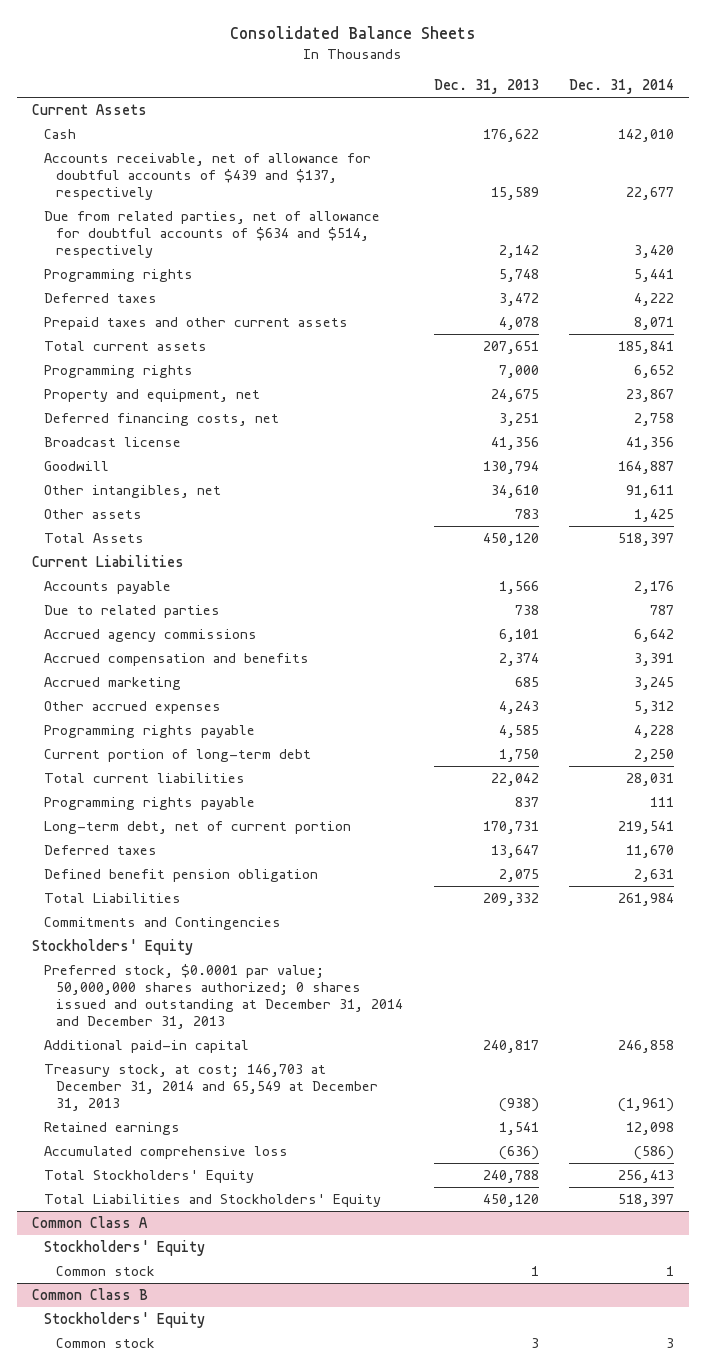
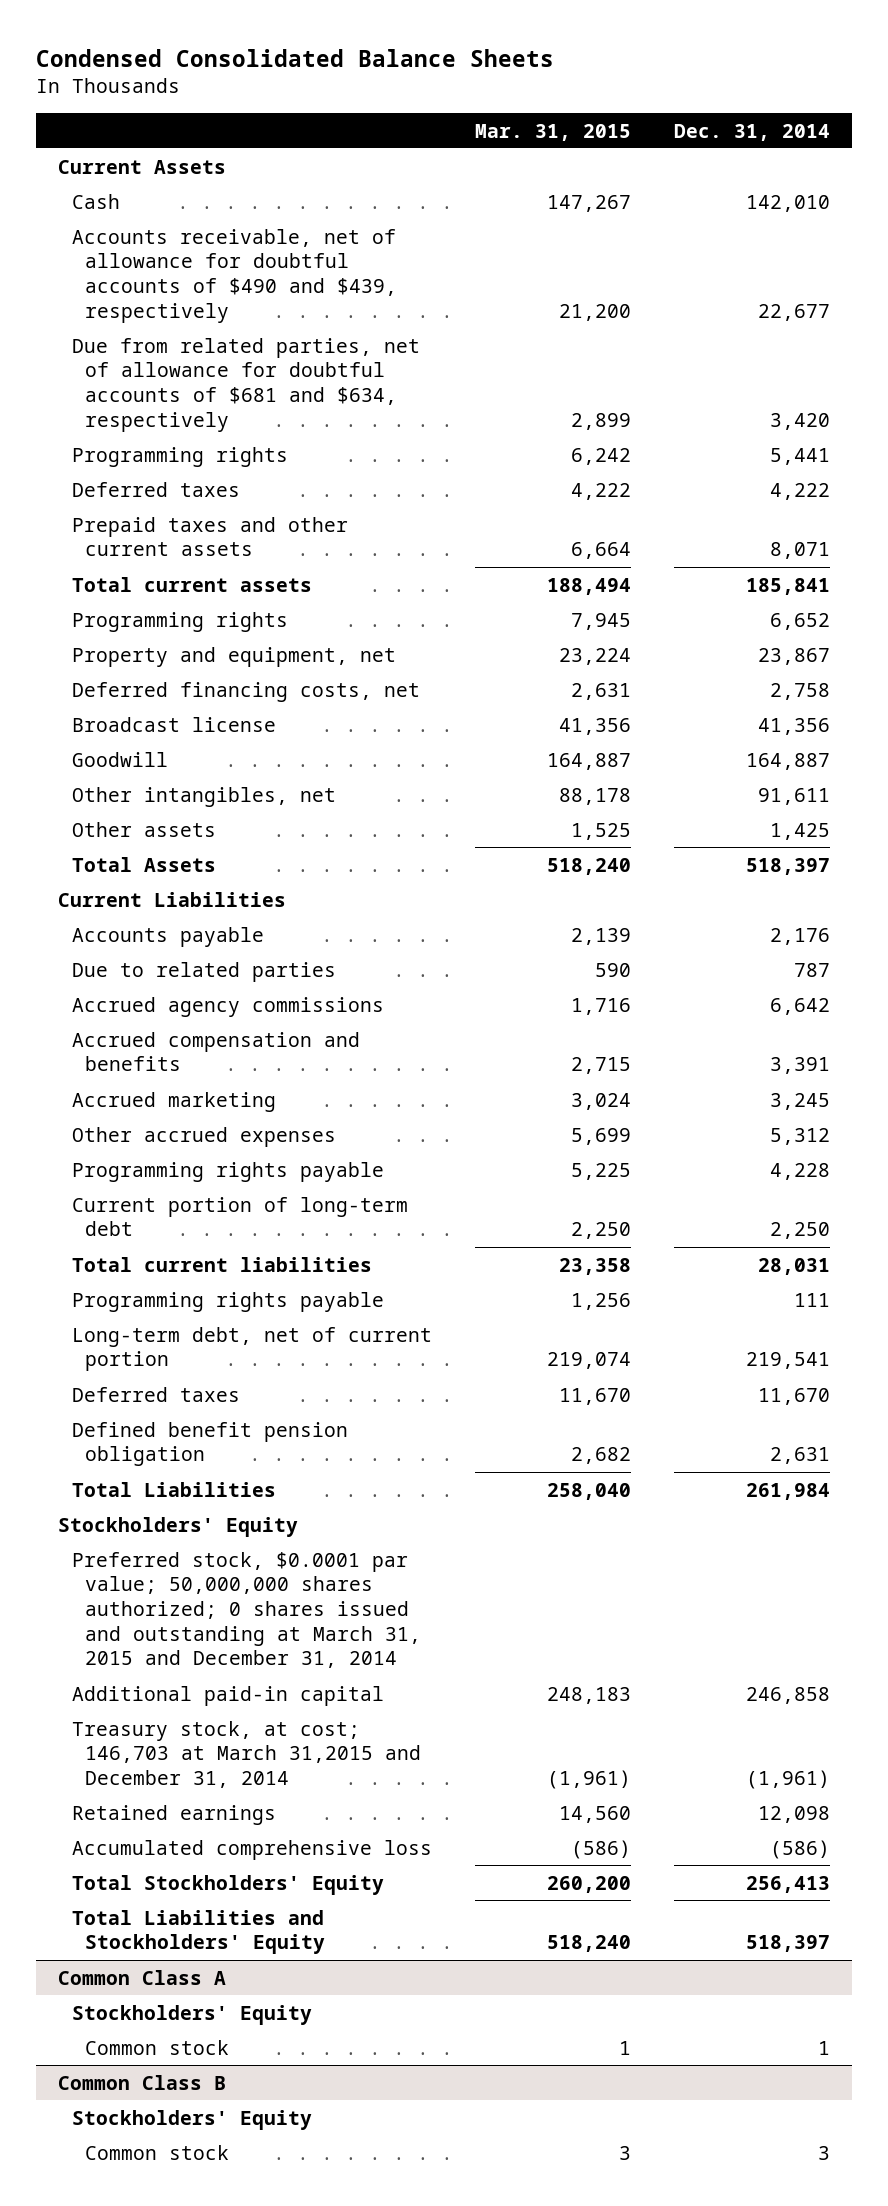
- Consolidated Balance Sheets
+ Condensed Consolidated Balance Sheets
- | Dec. 31, 2013 | Dec. 31, 2014
+ | Mar. 31, 2015 | Dec. 31, 2014
- Accounts receivable, net of allowance for doubtful accounts of $439 and $137, respectively | 15,589 | 22,677
- Due from related parties, net of allowance for doubtful accounts of $634 and $514, respectively | 2,142 | 3,420
+ Accounts receivable, net of allowance for doubtful accounts of $490 and $439, respectively | 21,200 | 22,677
+ Due from related parties, net of allowance for doubtful accounts of $681 and $634, respectively | 2,899 | 3,420
- Commitments and Contingencies
- Preferred stock, $0.0001 par value; 50,000,000 shares authorized; 0 shares issued and outstanding at December 31, 2014 and December 31, 2013
+ Preferred stock, $0.0001 par value; 50,000,000 shares authorized; 0 shares issued and outstanding at March 31, 2015 and December 31, 2014
- Treasury stock, at cost; 146,703 at December 31, 2014 and 65,549 at December 31, 2013 | (938) | (1,961)
+ Treasury stock, at cost; 146,703 at March 31,2015 and December 31, 2014 | (1,961) | (1,961)

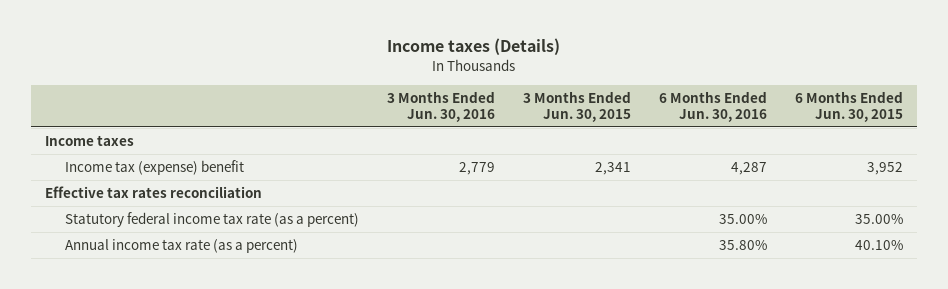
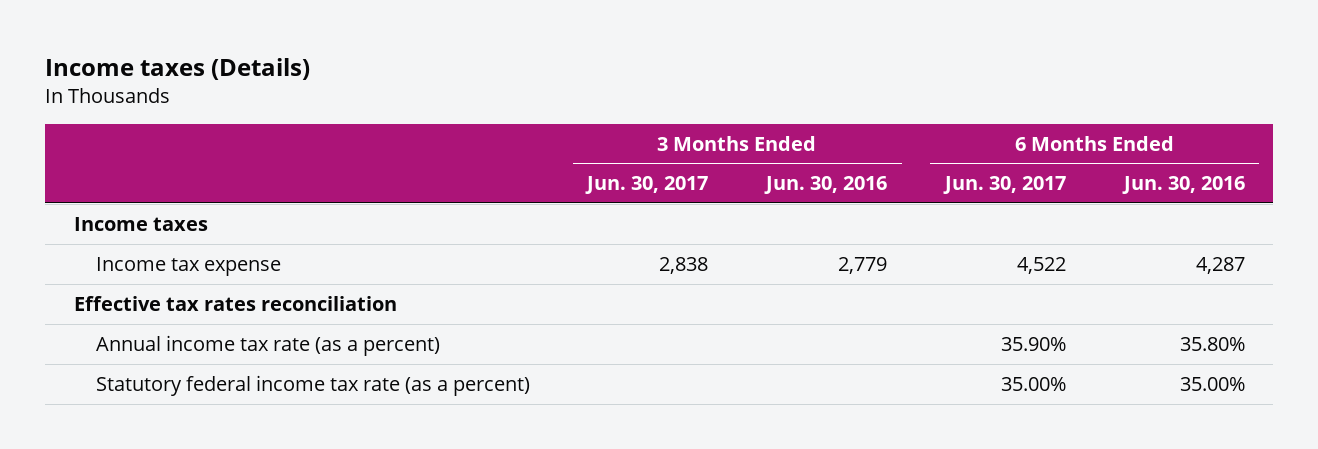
- | 3 Months Ended Jun. 30, 2016 | 3 Months Ended Jun. 30, 2015 | 6 Months Ended Jun. 30, 2016 | 6 Months Ended Jun. 30, 2015
+ | 3 Months Ended Jun. 30, 2017 | 3 Months Ended Jun. 30, 2016 | 6 Months Ended Jun. 30, 2017 | 6 Months Ended Jun. 30, 2016
- Income tax (expense) benefit | 2,779 | 2,341 | 4,287 | 3,952
+ Income tax expense | 2,838 | 2,779 | 4,522 | 4,287
moved down: Statutory federal income tax rate (as a percent) | | | 35.00% | 35.00%

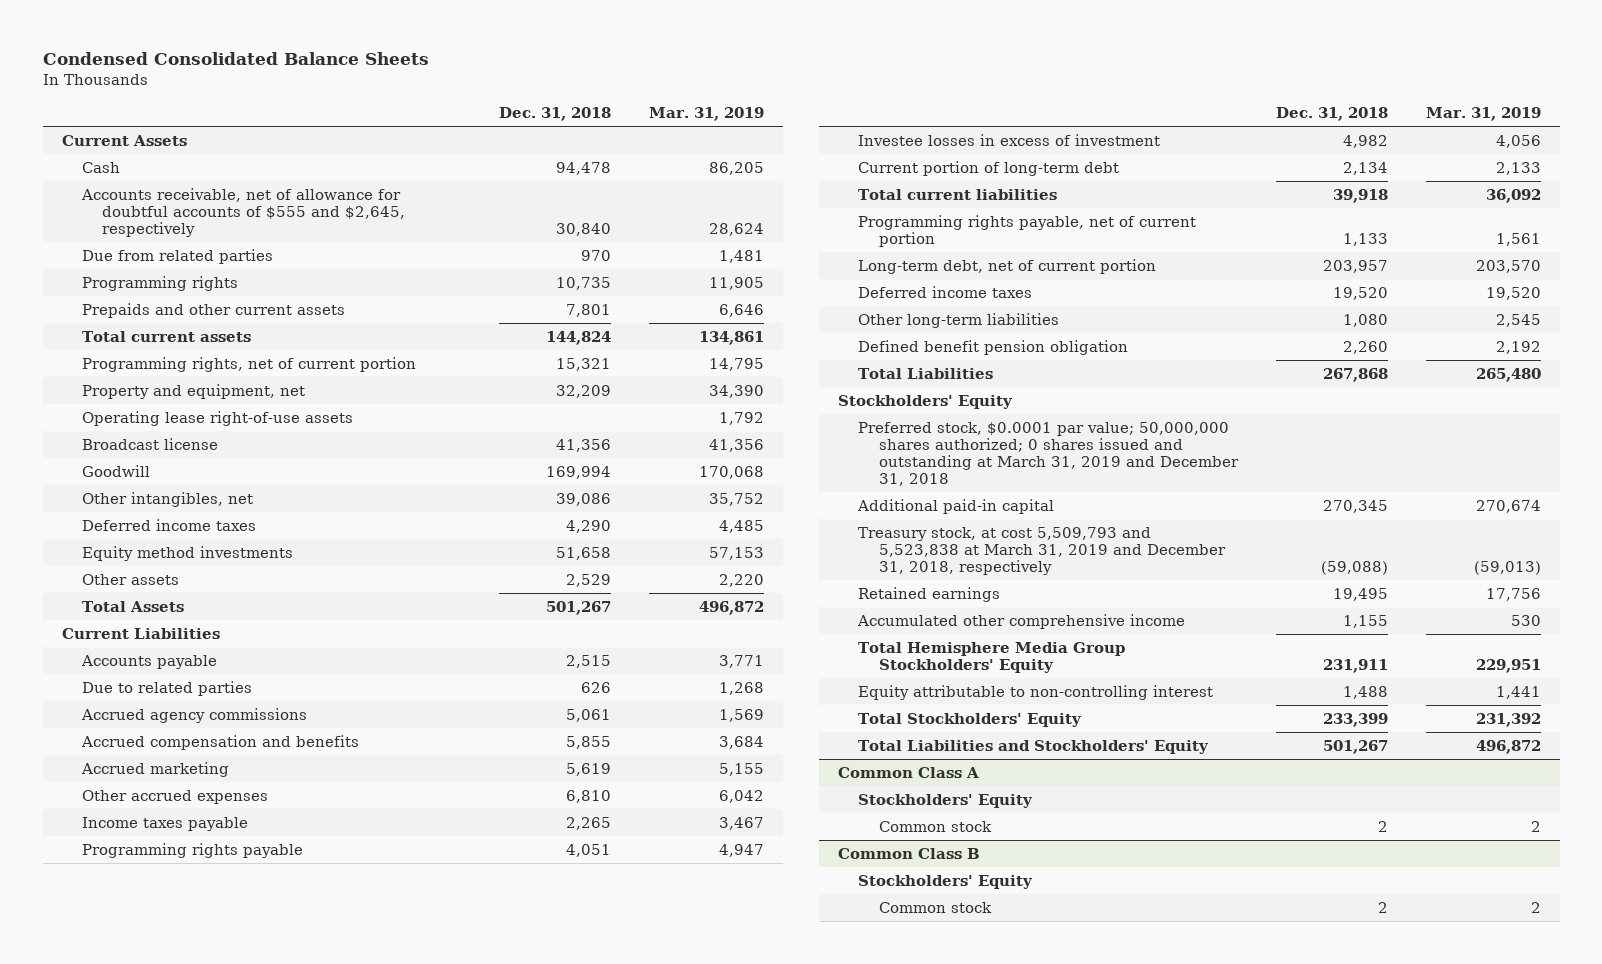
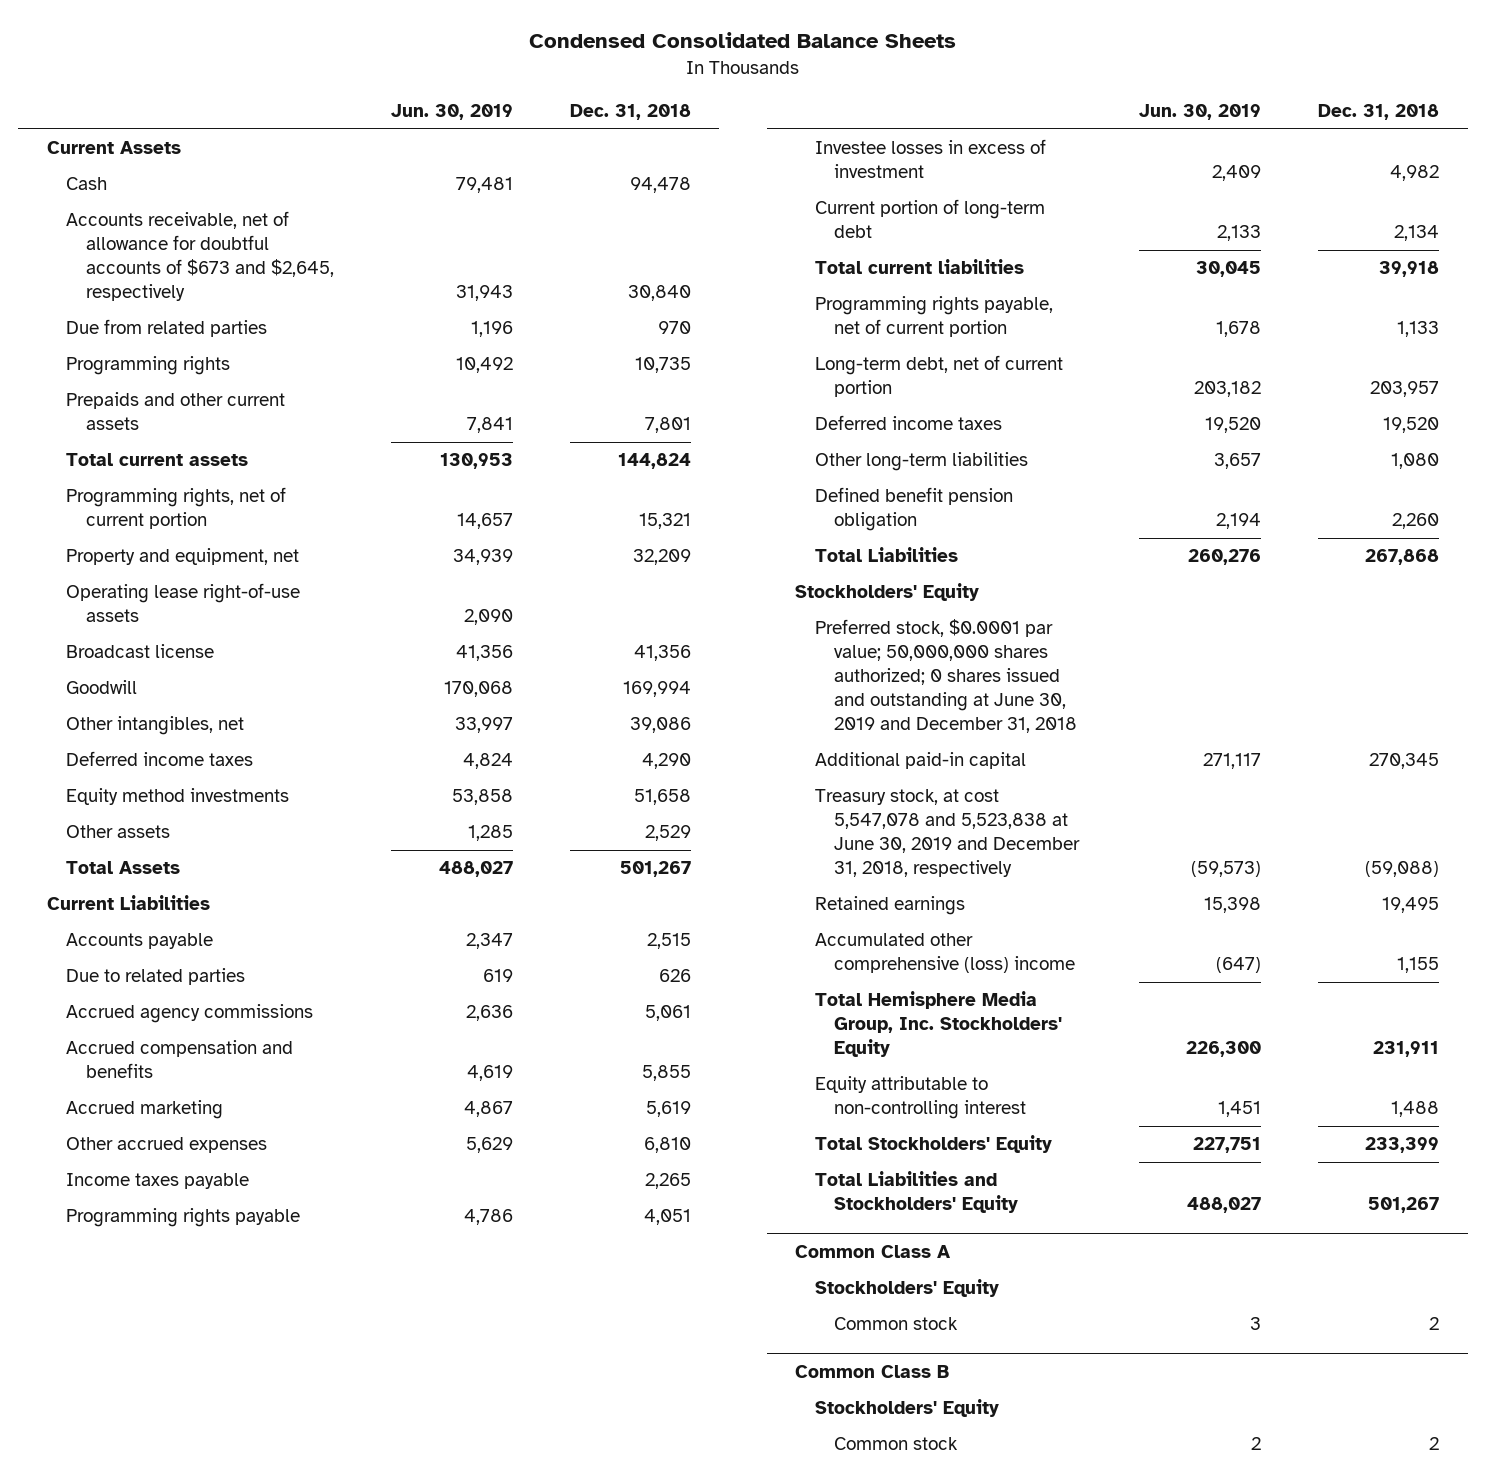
- | Dec. 31, 2018 | Mar. 31, 2019
+ | Jun. 30, 2019 | Dec. 31, 2018
- Accounts receivable, net of allowance for doubtful accounts of $555 and $2,645, respectively | 30,840 | 28,624
+ Accounts receivable, net of allowance for doubtful accounts of $673 and $2,645, respectively | 31,943 | 30,840
- Preferred stock, $0.0001 par value; 50,000,000 shares authorized; 0 shares issued and outstanding at March 31, 2019 and December 31, 2018
+ Preferred stock, $0.0001 par value; 50,000,000 shares authorized; 0 shares issued and outstanding at June 30, 2019 and December 31, 2018
- Treasury stock, at cost 5,509,793 and 5,523,838 at March 31, 2019 and December 31, 2018, respectively | (59,088) | (59,013)
+ Treasury stock, at cost 5,547,078 and 5,523,838 at June 30, 2019 and December 31, 2018, respectively | (59,573) | (59,088)
- Accumulated other comprehensive income | 1,155 | 530
- Total Hemisphere Media Group Stockholders' Equity | 231,911 | 229,951
+ Accumulated other comprehensive (loss) income | (647) | 1,155
+ Total Hemisphere Media Group, Inc. Stockholders' Equity | 226,300 | 231,911

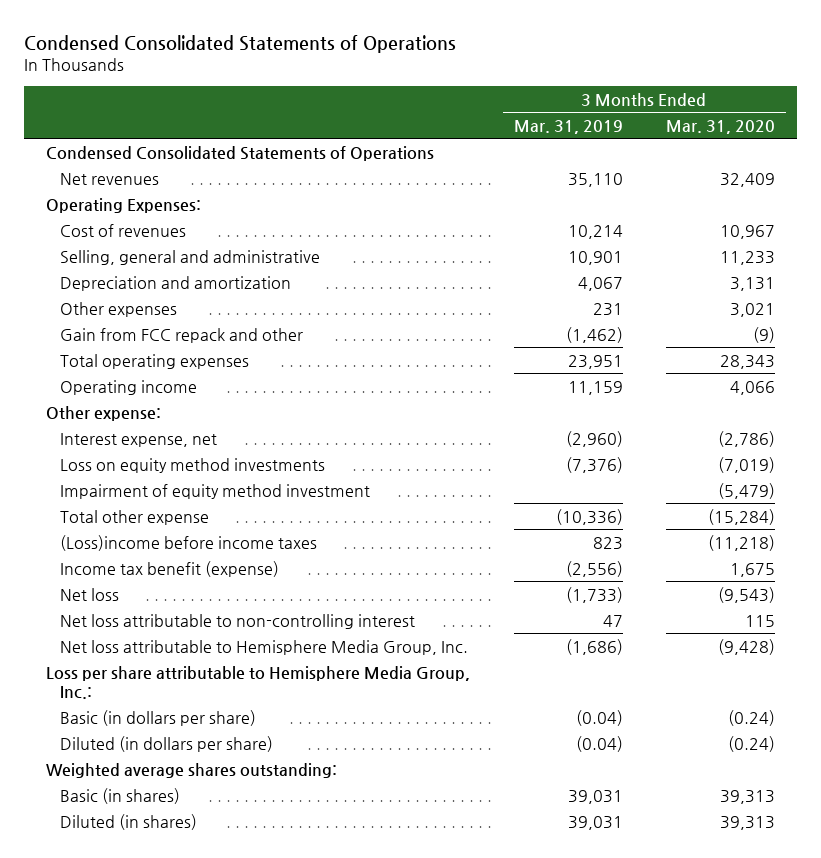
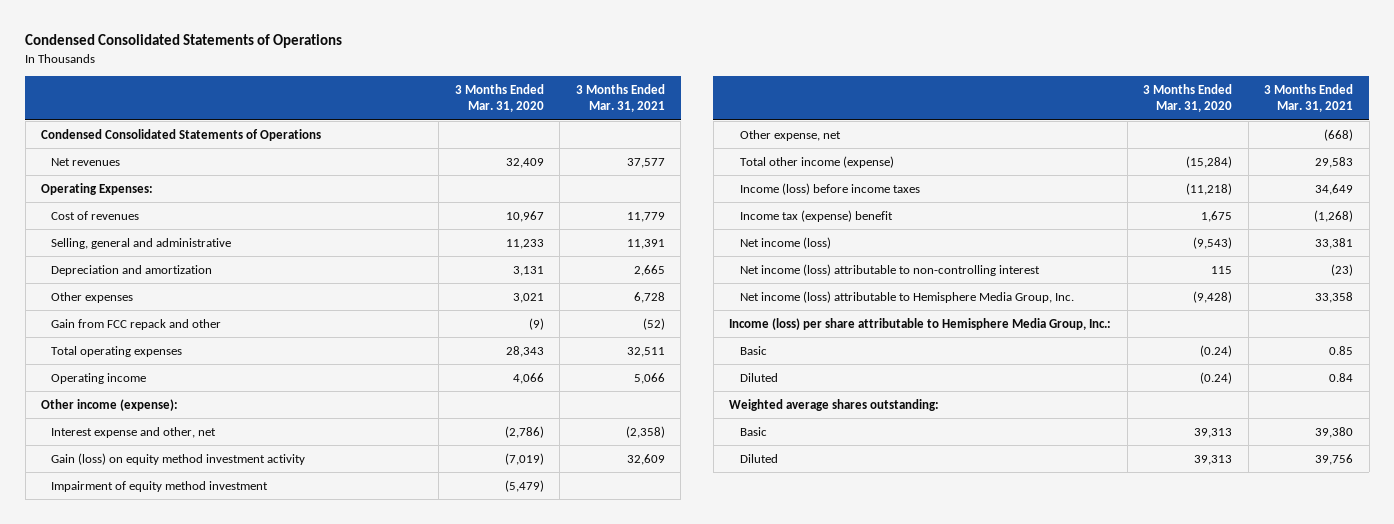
- | 3 Months Ended Mar. 31, 2019 | 3 Months Ended Mar. 31, 2020
+ | 3 Months Ended Mar. 31, 2020 | 3 Months Ended Mar. 31, 2021
- Other expense:
- Interest expense, net | (2,960) | (2,786)
- Loss on equity method investments | (7,376) | (7,019)
+ Other income (expense):
+ Interest expense and other, net | (2,786) | (2,358)
+ Gain (loss) on equity method investment activity | (7,019) | 32,609
- Total other expense | (10,336) | (15,284)
- (Loss)income before income taxes | 823 | (11,218)
- Income tax benefit (expense) | (2,556) | 1,675
- Net loss | (1,733) | (9,543)
- Net loss attributable to non-controlling interest | 47 | 115
- Net loss attributable to Hemisphere Media Group, Inc. | (1,686) | (9,428)
- Loss per share attributable to Hemisphere Media Group, Inc.:
- Basic (in dollars per share) | (0.04) | (0.24)
- Diluted (in dollars per share) | (0.04) | (0.24)
+ Other expense, net | | (668)
+ Total other income (expense) | (15,284) | 29,583
+ Income (loss) before income taxes | (11,218) | 34,649
+ Income tax (expense) benefit | 1,675 | (1,268)
+ Net income (loss) | (9,543) | 33,381
+ Net income (loss) attributable to non-controlling interest | 115 | (23)
+ Net income (loss) attributable to Hemisphere Media Group, Inc. | (9,428) | 33,358
+ Income (loss) per share attributable to Hemisphere Media Group, Inc.:
+ Basic | (0.24) | 0.85
+ Diluted | (0.24) | 0.84
- Basic (in shares) | 39,031 | 39,313
- Diluted (in shares) | 39,031 | 39,313
+ Basic | 39,313 | 39,380
+ Diluted | 39,313 | 39,756

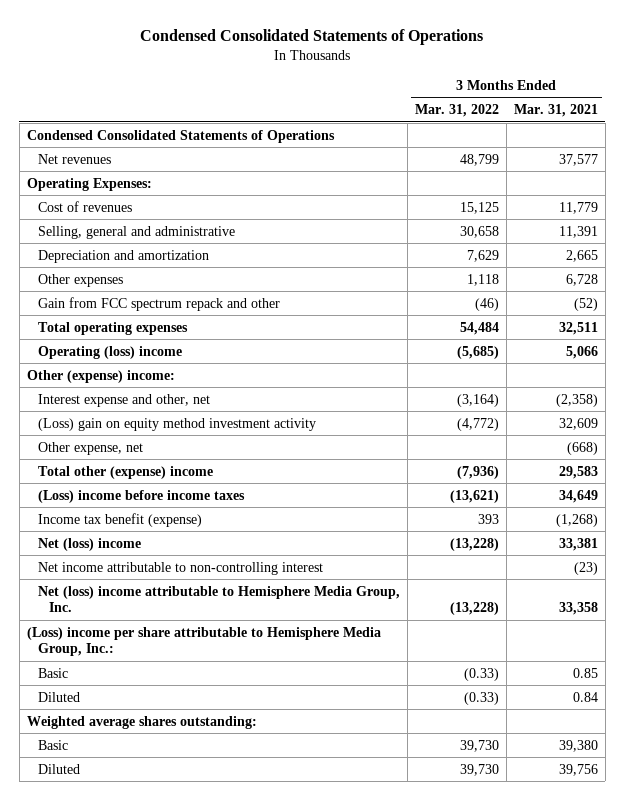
- | 3 Months Ended Mar. 31, 2020 | 3 Months Ended Mar. 31, 2021
+ | 3 Months Ended Mar. 31, 2022 | 3 Months Ended Mar. 31, 2021
- Gain from FCC repack and other | (9) | (52)
+ Gain from FCC spectrum repack and other | (46) | (52)
- Operating income | 4,066 | 5,066
- Other income (expense):
+ Operating (loss) income | (5,685) | 5,066
+ Other (expense) income:
- Gain (loss) on equity method investment activity | (7,019) | 32,609
- Impairment of equity method investment | (5,479) |
+ (Loss) gain on equity method investment activity | (4,772) | 32,609
- Total other income (expense) | (15,284) | 29,583
- Income (loss) before income taxes | (11,218) | 34,649
- Income tax (expense) benefit | 1,675 | (1,268)
- Net income (loss) | (9,543) | 33,381
- Net income (loss) attributable to non-controlling interest | 115 | (23)
- Net income (loss) attributable to Hemisphere Media Group, Inc. | (9,428) | 33,358
- Income (loss) per share attributable to Hemisphere Media Group, Inc.:
+ Total other (expense) income | (7,936) | 29,583
+ (Loss) income before income taxes | (13,621) | 34,649
+ Income tax benefit (expense) | 393 | (1,268)
+ Net (loss) income | (13,228) | 33,381
+ Net income attributable to non-controlling interest | | (23)
+ Net (loss) income attributable to Hemisphere Media Group, Inc. | (13,228) | 33,358
+ (Loss) income per share attributable to Hemisphere Media Group, Inc.:

